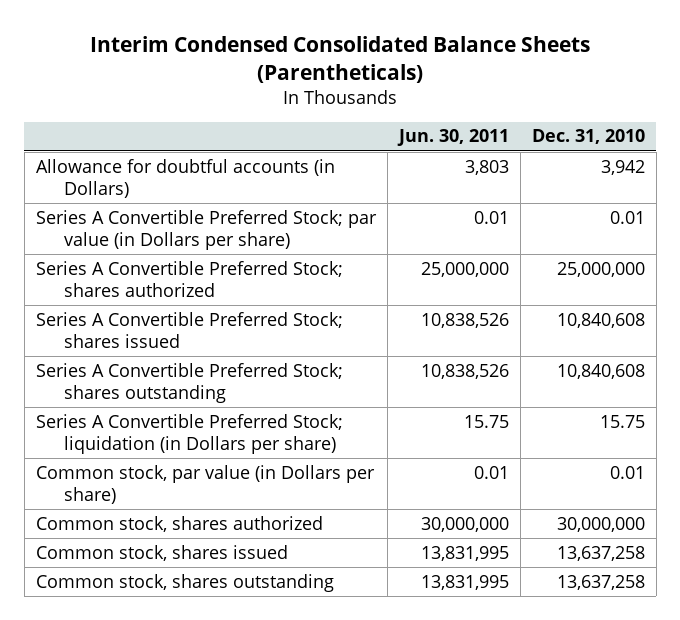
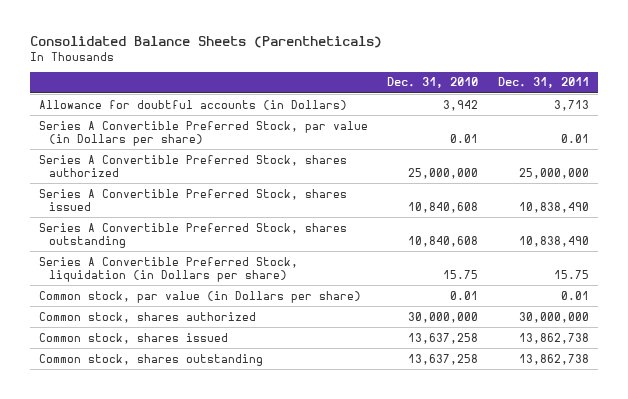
- Interim Condensed Consolidated Balance Sheets (Parentheticals)
+ Consolidated Balance Sheets (Parentheticals)
- | Jun. 30, 2011 | Dec. 31, 2010
+ | Dec. 31, 2010 | Dec. 31, 2011
- Series A Convertible Preferred Stock; par value (in Dollars per share) | 0.01 | 0.01
- Series A Convertible Preferred Stock; shares authorized | 25,000,000 | 25,000,000
- Series A Convertible Preferred Stock; shares issued | 10,838,526 | 10,840,608
- Series A Convertible Preferred Stock; shares outstanding | 10,838,526 | 10,840,608
- Series A Convertible Preferred Stock; liquidation (in Dollars per share) | 15.75 | 15.75
+ Series A Convertible Preferred Stock, par value (in Dollars per share) | 0.01 | 0.01
+ Series A Convertible Preferred Stock, shares authorized | 25,000,000 | 25,000,000
+ Series A Convertible Preferred Stock, shares issued | 10,840,608 | 10,838,490
+ Series A Convertible Preferred Stock, shares outstanding | 10,840,608 | 10,838,490
+ Series A Convertible Preferred Stock, liquidation (in Dollars per share) | 15.75 | 15.75

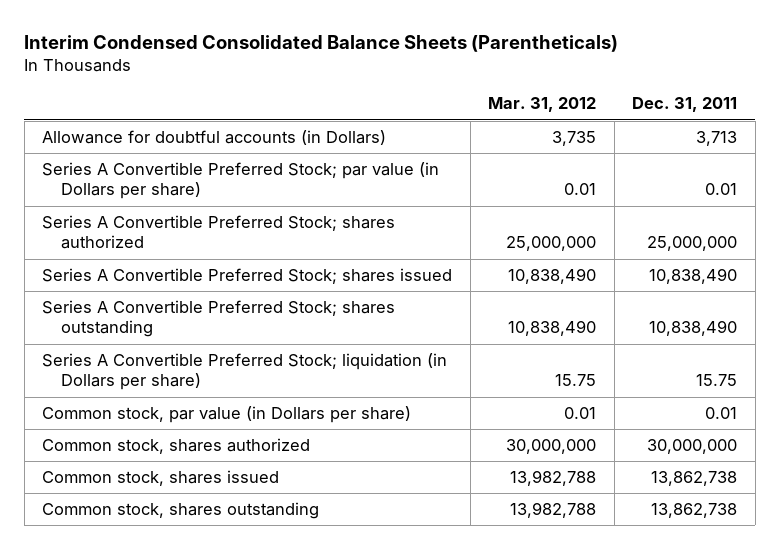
- Consolidated Balance Sheets (Parentheticals)
+ Interim Condensed Consolidated Balance Sheets (Parentheticals)
- | Dec. 31, 2010 | Dec. 31, 2011
+ | Mar. 31, 2012 | Dec. 31, 2011
- Series A Convertible Preferred Stock, par value (in Dollars per share) | 0.01 | 0.01
- Series A Convertible Preferred Stock, shares authorized | 25,000,000 | 25,000,000
- Series A Convertible Preferred Stock, shares issued | 10,840,608 | 10,838,490
- Series A Convertible Preferred Stock, shares outstanding | 10,840,608 | 10,838,490
- Series A Convertible Preferred Stock, liquidation (in Dollars per share) | 15.75 | 15.75
+ Series A Convertible Preferred Stock; par value (in Dollars per share) | 0.01 | 0.01
+ Series A Convertible Preferred Stock; shares authorized | 25,000,000 | 25,000,000
+ Series A Convertible Preferred Stock; shares issued | 10,838,490 | 10,838,490
+ Series A Convertible Preferred Stock; shares outstanding | 10,838,490 | 10,838,490
+ Series A Convertible Preferred Stock; liquidation (in Dollars per share) | 15.75 | 15.75

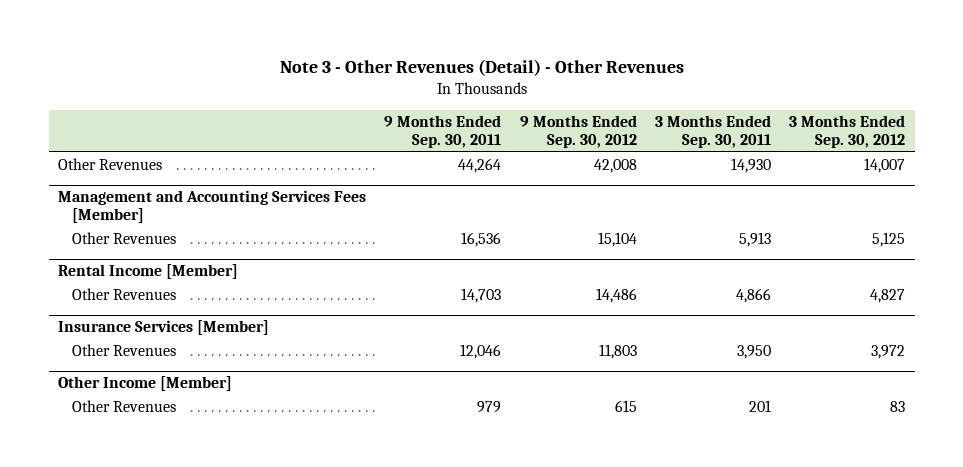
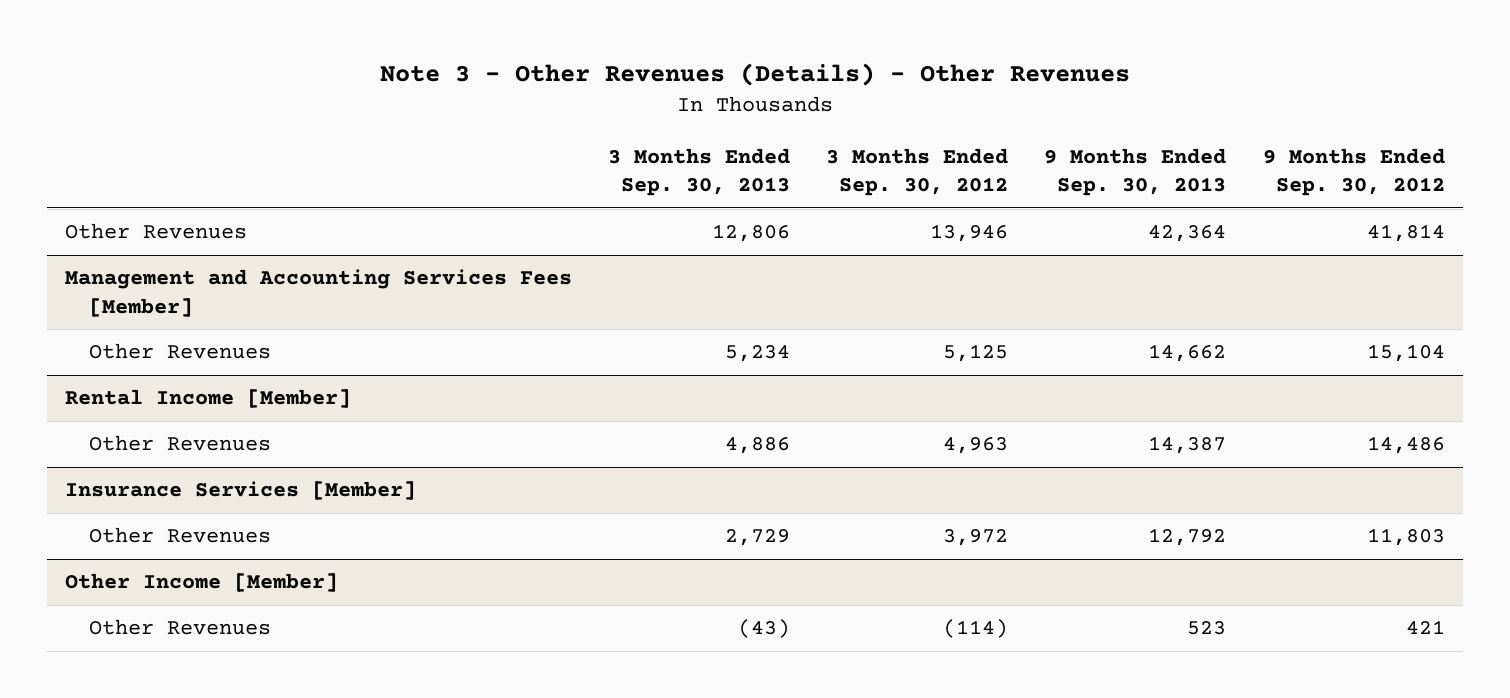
- Note 3 - Other Revenues (Detail) - Other Revenues
+ Note 3 - Other Revenues (Details) - Other Revenues
- | 9 Months Ended Sep. 30, 2011 | 9 Months Ended Sep. 30, 2012 | 3 Months Ended Sep. 30, 2011 | 3 Months Ended Sep. 30, 2012
+ | 3 Months Ended Sep. 30, 2013 | 3 Months Ended Sep. 30, 2012 | 9 Months Ended Sep. 30, 2013 | 9 Months Ended Sep. 30, 2012
- Other Revenues | 44,264 | 42,008 | 14,930 | 14,007
+ Other Revenues | 12,806 | 13,946 | 42,364 | 41,814
@ Rental Income [Member]
- Other Revenues | 14,703 | 14,486 | 4,866 | 4,827
+ Other Revenues | 4,886 | 4,963 | 14,387 | 14,486
@ Other Income [Member]
- Other Revenues | 979 | 615 | 201 | 83
+ Other Revenues | (43) | (114) | 523 | 421

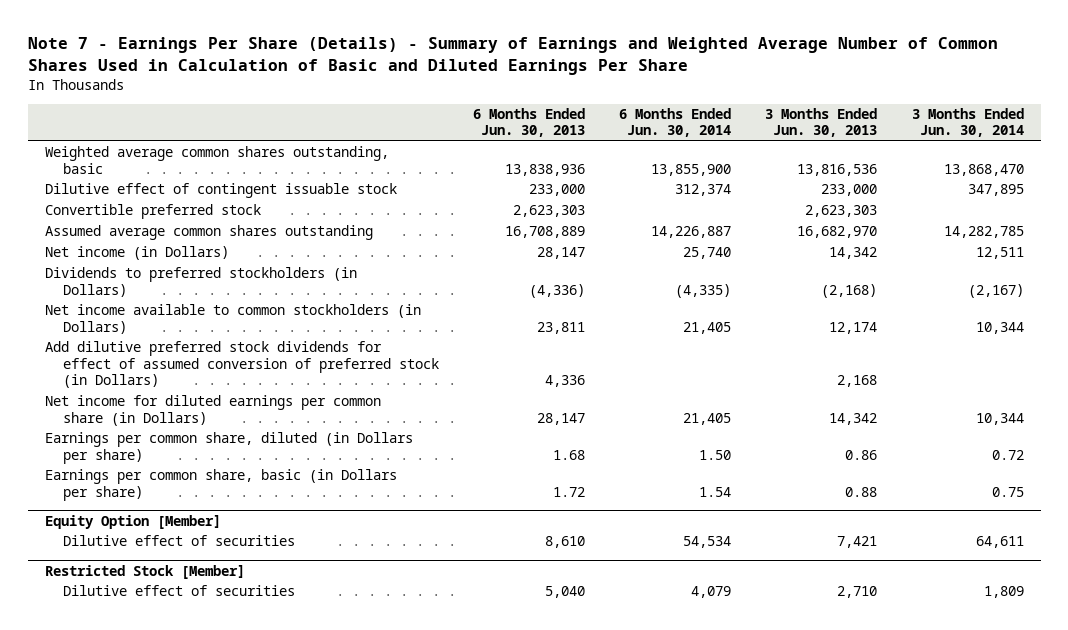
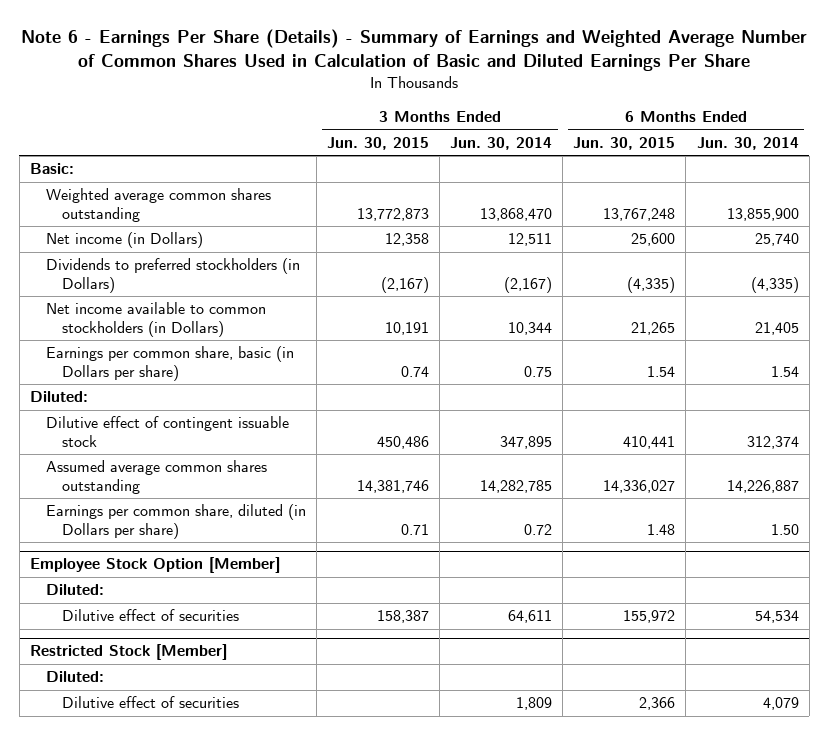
- Note 7 - Earnings Per Share (Details) - Summary of Earnings and Weighted Average Number of Common Shares Used in Calculation of Basic and Diluted Earnings Per Share
+ Note 6 - Earnings Per Share (Details) - Summary of Earnings and Weighted Average Number of Common Shares Used in Calculation of Basic and Diluted Earnings Per Share
- | 6 Months Ended Jun. 30, 2013 | 6 Months Ended Jun. 30, 2014 | 3 Months Ended Jun. 30, 2013 | 3 Months Ended Jun. 30, 2014
+ | 3 Months Ended Jun. 30, 2015 | 3 Months Ended Jun. 30, 2014 | 6 Months Ended Jun. 30, 2015 | 6 Months Ended Jun. 30, 2014
- Weighted average common shares outstanding, basic | 13,838,936 | 13,855,900 | 13,816,536 | 13,868,470
- Convertible preferred stock | 2,623,303 | | 2,623,303 |
+ Basic:
+ Weighted average common shares outstanding | 13,772,873 | 13,868,470 | 13,767,248 | 13,855,900
- Add dilutive preferred stock dividends for effect of assumed conversion of preferred stock (in Dollars) | 4,336 | | 2,168 |
- Net income for diluted earnings per common share (in Dollars) | 28,147 | 21,405 | 14,342 | 10,344
- Equity Option [Member]
+ Diluted:
moved down: Dilutive effect of contingent issuable stock | 450,486 | 347,895 | 410,441 | 312,374
moved down: Assumed average common shares outstanding | 14,381,746 | 14,282,785 | 14,336,027 | 14,226,887
moved down: Earnings per common share, diluted (in Dollars per share) | 0.71 | 0.72 | 1.48 | 1.50
+ Employee Stock Option [Member]
+ Diluted:
@ Restricted Stock [Member]
+ Diluted:

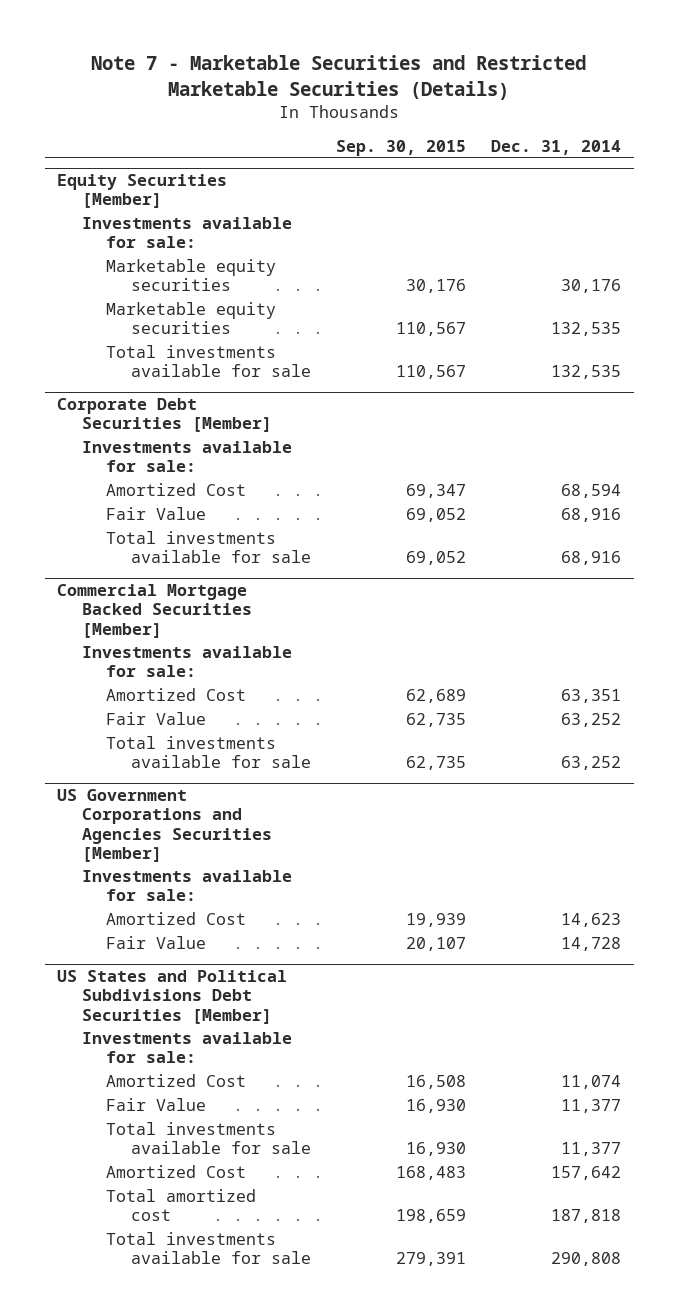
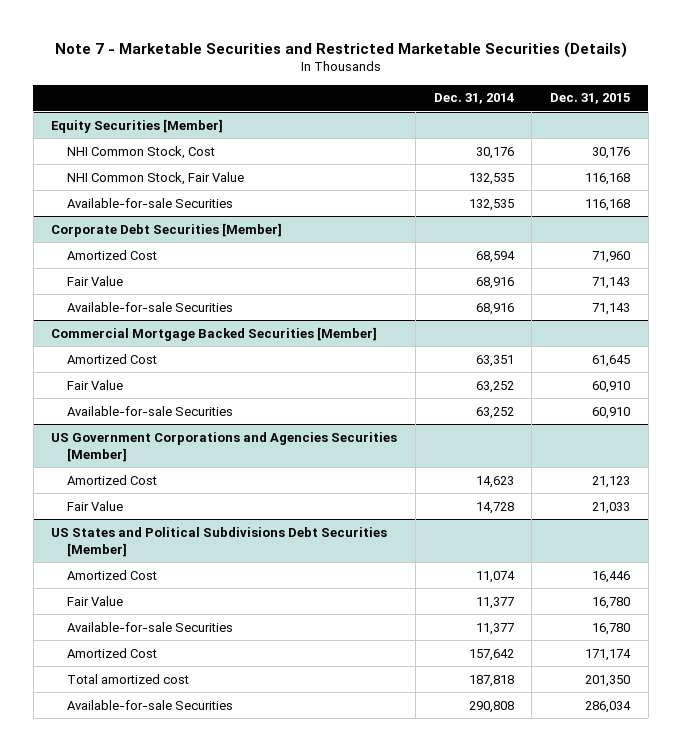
- | Sep. 30, 2015 | Dec. 31, 2014
+ | Dec. 31, 2014 | Dec. 31, 2015
@ Equity Securities [Member]
- Investments available for sale:
- Marketable equity securities | 30,176 | 30,176
- Marketable equity securities | 110,567 | 132,535
- Total investments available for sale | 110,567 | 132,535
+ NHI Common Stock, Cost | 30,176 | 30,176
+ NHI Common Stock, Fair Value | 132,535 | 116,168
+ Available-for-sale Securities | 132,535 | 116,168
@ Corporate Debt Securities [Member]
- Investments available for sale:
- Total investments available for sale | 69,052 | 68,916
+ Available-for-sale Securities | 68,916 | 71,143
@ Commercial Mortgage Backed Securities [Member]
- Investments available for sale:
- Total investments available for sale | 62,735 | 63,252
+ Available-for-sale Securities | 63,252 | 60,910
@ US Government Corporations and Agencies Securities [Member]
- Investments available for sale:
@ US States and Political Subdivisions Debt Securities [Member]
- Investments available for sale:
- Total investments available for sale | 16,930 | 11,377
+ Available-for-sale Securities | 11,377 | 16,780
- Total investments available for sale | 279,391 | 290,808
+ Available-for-sale Securities | 290,808 | 286,034

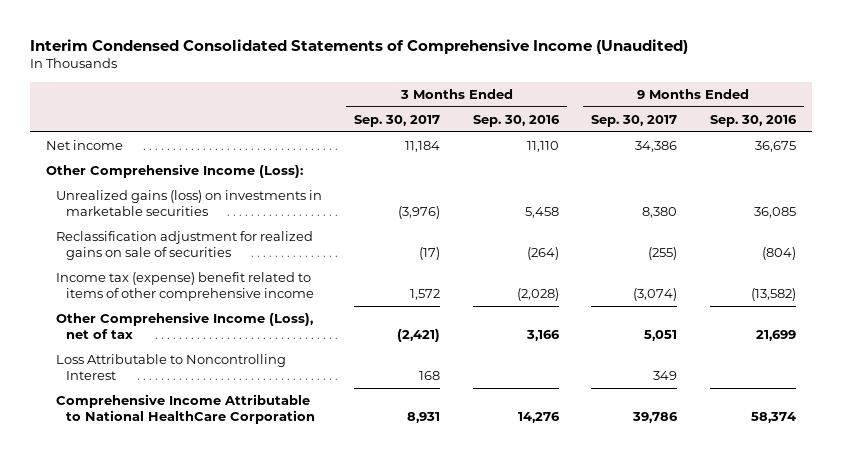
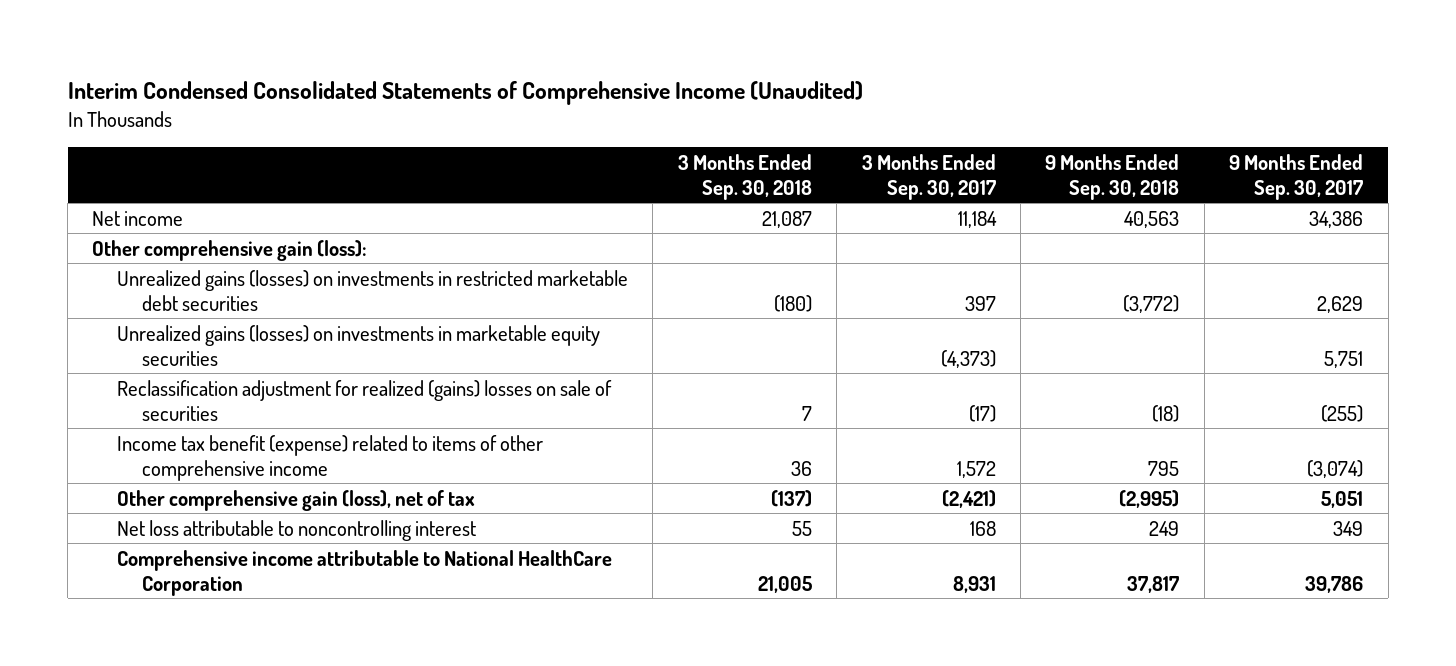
- | 3 Months Ended Sep. 30, 2017 | 3 Months Ended Sep. 30, 2016 | 9 Months Ended Sep. 30, 2017 | 9 Months Ended Sep. 30, 2016
+ | 3 Months Ended Sep. 30, 2018 | 3 Months Ended Sep. 30, 2017 | 9 Months Ended Sep. 30, 2018 | 9 Months Ended Sep. 30, 2017
- Other Comprehensive Income (Loss):
- Unrealized gains (loss) on investments in marketable securities | (3,976) | 5,458 | 8,380 | 36,085
- Reclassification adjustment for realized gains on sale of securities | (17) | (264) | (255) | (804)
- Income tax (expense) benefit related to items of other comprehensive income | 1,572 | (2,028) | (3,074) | (13,582)
- Other Comprehensive Income (Loss), net of tax | (2,421) | 3,166 | 5,051 | 21,699
- Loss Attributable to Noncontrolling Interest | 168 | | 349 |
- Comprehensive Income Attributable to National HealthCare Corporation | 8,931 | 14,276 | 39,786 | 58,374
+ Other comprehensive gain (loss):
+ Unrealized gains (losses) on investments in restricted marketable debt securities | (180) | 397 | (3,772) | 2,629
+ Unrealized gains (losses) on investments in marketable equity securities | | (4,373) | | 5,751
+ Reclassification adjustment for realized (gains) losses on sale of securities | 7 | (17) | (18) | (255)
+ Income tax benefit (expense) related to items of other comprehensive income | 36 | 1,572 | 795 | (3,074)
+ Other comprehensive gain (loss), net of tax | (137) | (2,421) | (2,995) | 5,051
+ Net loss attributable to noncontrolling interest | 55 | 168 | 249 | 349
+ Comprehensive income attributable to National HealthCare Corporation | 21,005 | 8,931 | 37,817 | 39,786

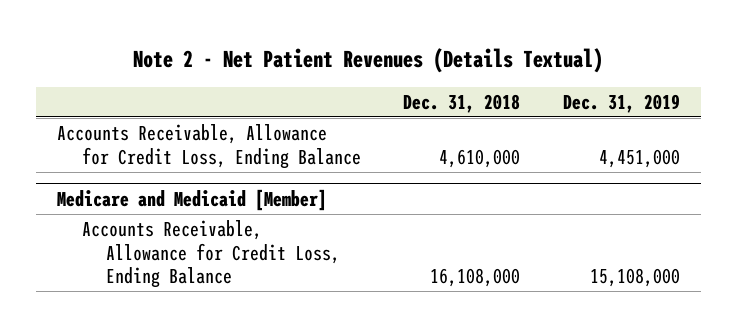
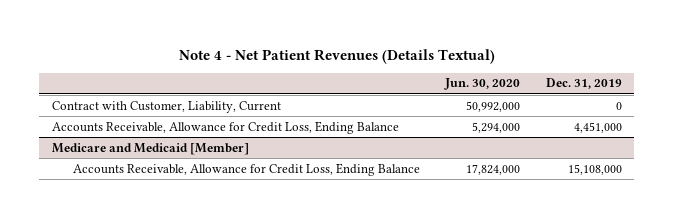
- Note 2 - Net Patient Revenues (Details Textual)
+ Note 4 - Net Patient Revenues (Details Textual)
- | Dec. 31, 2018 | Dec. 31, 2019
+ | Jun. 30, 2020 | Dec. 31, 2019
+ Contract with Customer, Liability, Current | 50,992,000 | 0

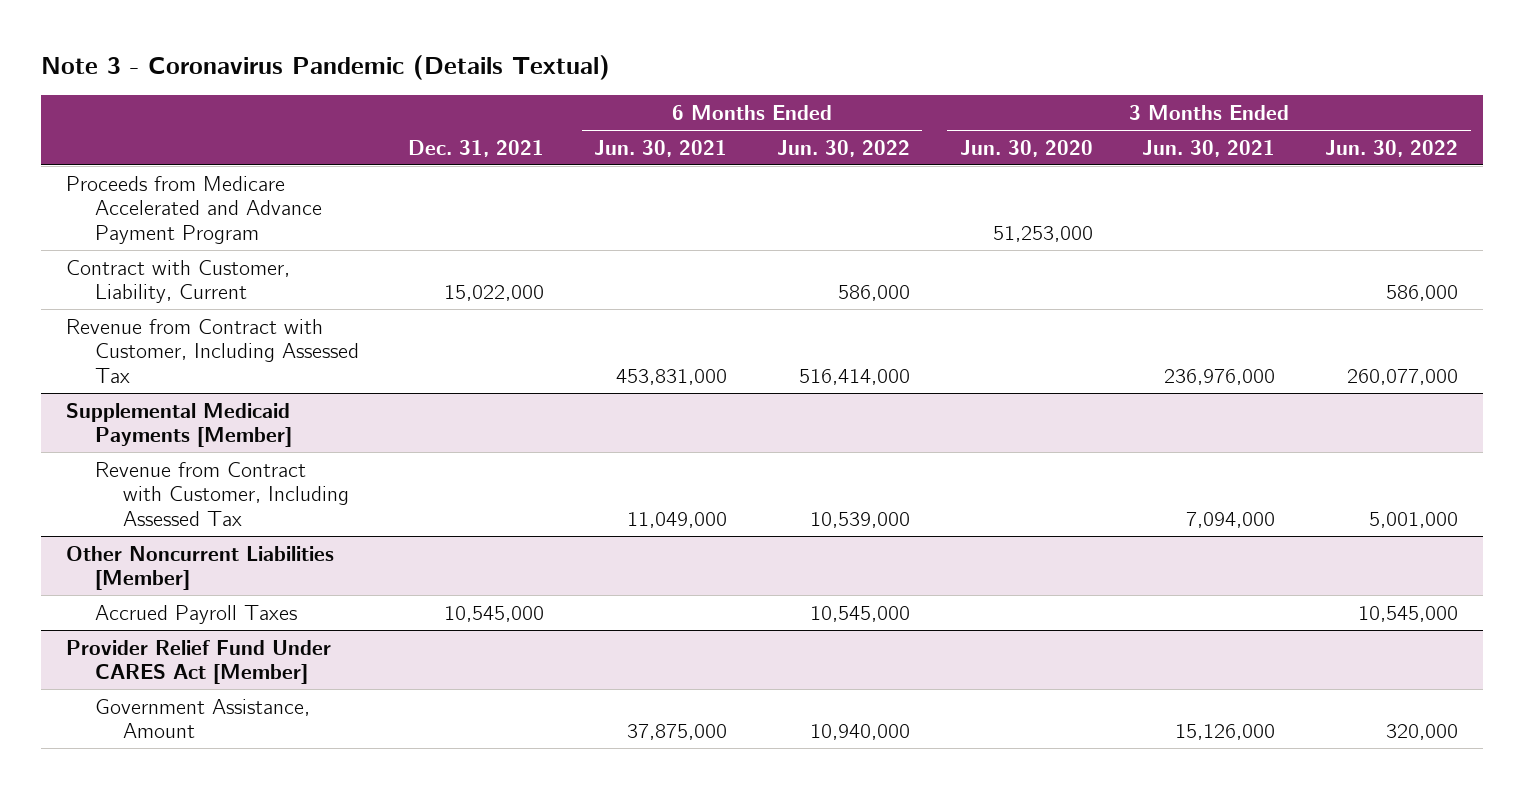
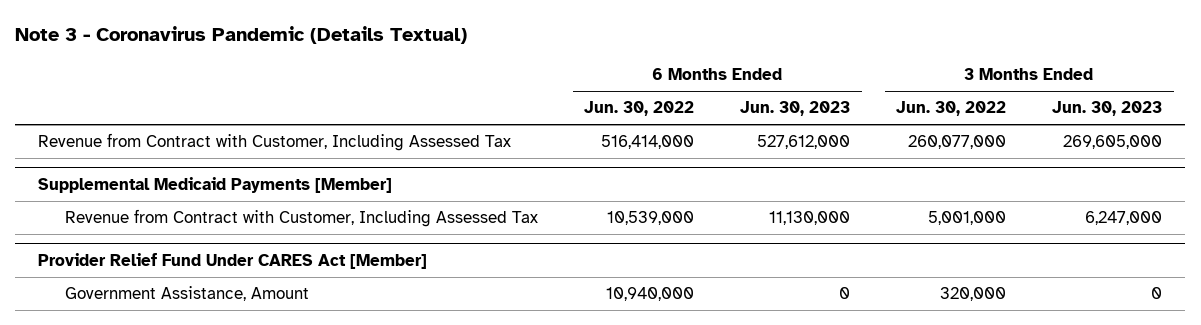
- | Dec. 31, 2021 | 6 Months Ended Jun. 30, 2021 | 6 Months Ended Jun. 30, 2022 | 3 Months Ended Jun. 30, 2020 | 3 Months Ended Jun. 30, 2021 | 3 Months Ended Jun. 30, 2022
+ | 6 Months Ended Jun. 30, 2022 | 6 Months Ended Jun. 30, 2023 | 3 Months Ended Jun. 30, 2022 | 3 Months Ended Jun. 30, 2023
- Proceeds from Medicare Accelerated and Advance Payment Program | | | | 51,253,000 | |
- Contract with Customer, Liability, Current | 15,022,000 | | 586,000 | | | 586,000
- Other Noncurrent Liabilities [Member]
- Accrued Payroll Taxes | 10,545,000 | | 10,545,000 | | | 10,545,000

